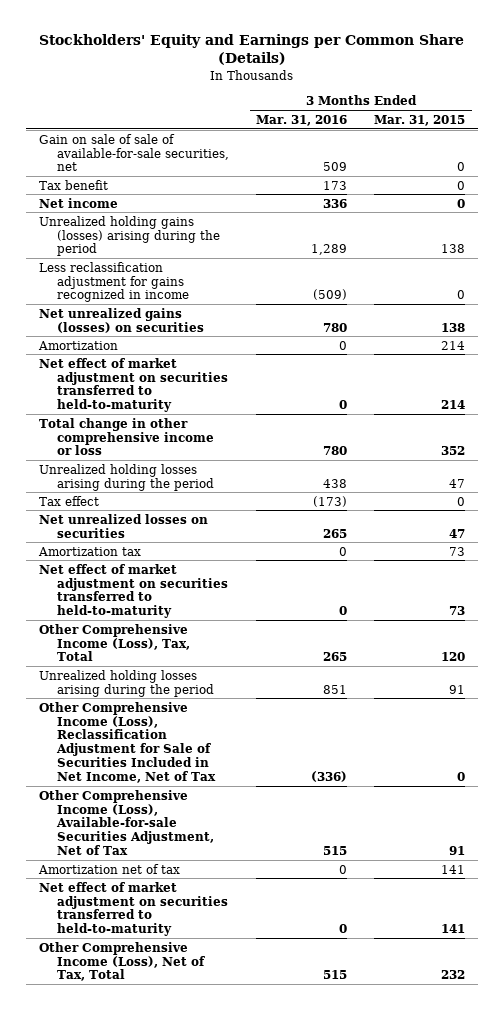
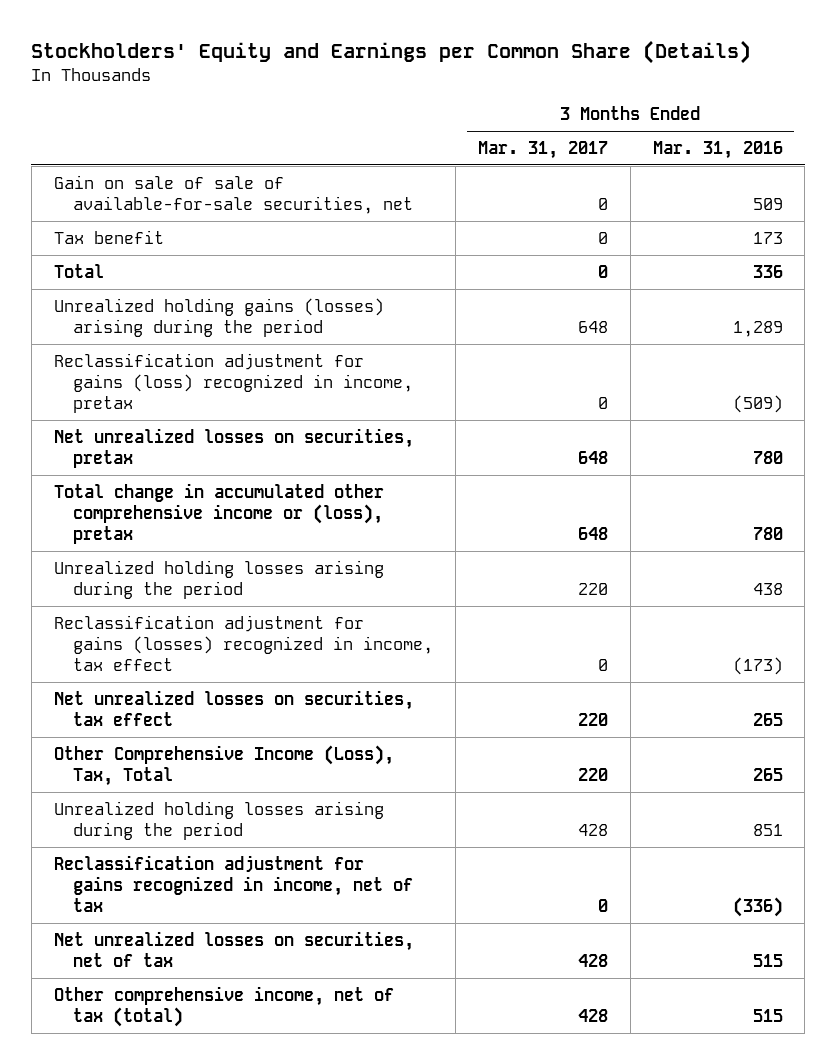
- | 3 Months Ended Mar. 31, 2016 | 3 Months Ended Mar. 31, 2015
+ | 3 Months Ended Mar. 31, 2017 | 3 Months Ended Mar. 31, 2016
- Net income | 336 | 0
+ Total | 0 | 336
- Less reclassification adjustment for gains recognized in income | (509) | 0
- Net unrealized gains (losses) on securities | 780 | 138
- Amortization | 0 | 214
- Net effect of market adjustment on securities transferred to held-to-maturity | 0 | 214
- Total change in other comprehensive income or loss | 780 | 352
+ Reclassification adjustment for gains (loss) recognized in income, pretax | 0 | (509)
+ Net unrealized losses on securities, pretax | 648 | 780
+ Total change in accumulated other comprehensive income or (loss), pretax | 648 | 780
- Tax effect | (173) | 0
- Net unrealized losses on securities | 265 | 47
- Amortization tax | 0 | 73
- Net effect of market adjustment on securities transferred to held-to-maturity | 0 | 73
+ Reclassification adjustment for gains (losses) recognized in income, tax effect | 0 | (173)
+ Net unrealized losses on securities, tax effect | 220 | 265
- Other Comprehensive Income (Loss), Reclassification Adjustment for Sale of Securities Included in Net Income, Net of Tax | (336) | 0
- Other Comprehensive Income (Loss), Available-for-sale Securities Adjustment, Net of Tax | 515 | 91
- Amortization net of tax | 0 | 141
- Net effect of market adjustment on securities transferred to held-to-maturity | 0 | 141
- Other Comprehensive Income (Loss), Net of Tax, Total | 515 | 232
+ Reclassification adjustment for gains recognized in income, net of tax | 0 | (336)
+ Net unrealized losses on securities, net of tax | 428 | 515
+ Other comprehensive income, net of tax (total) | 428 | 515

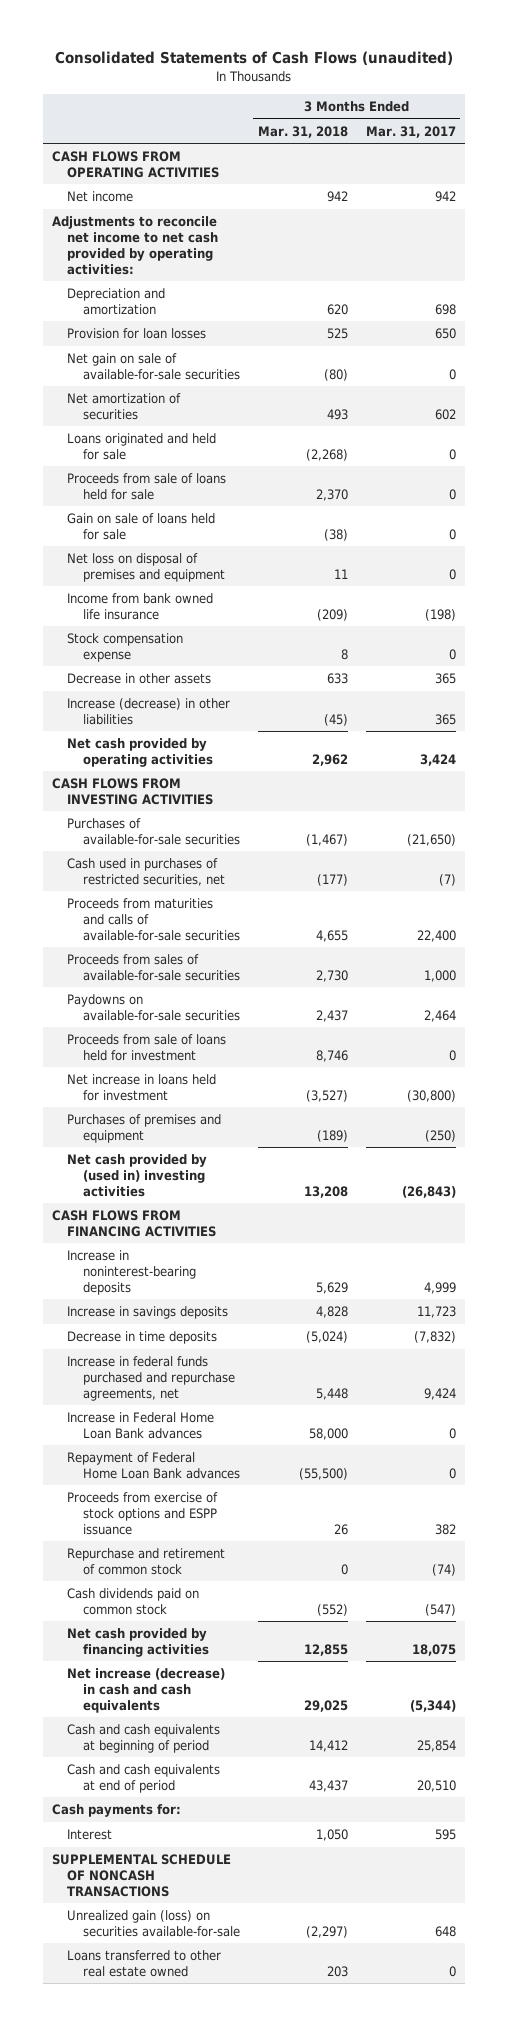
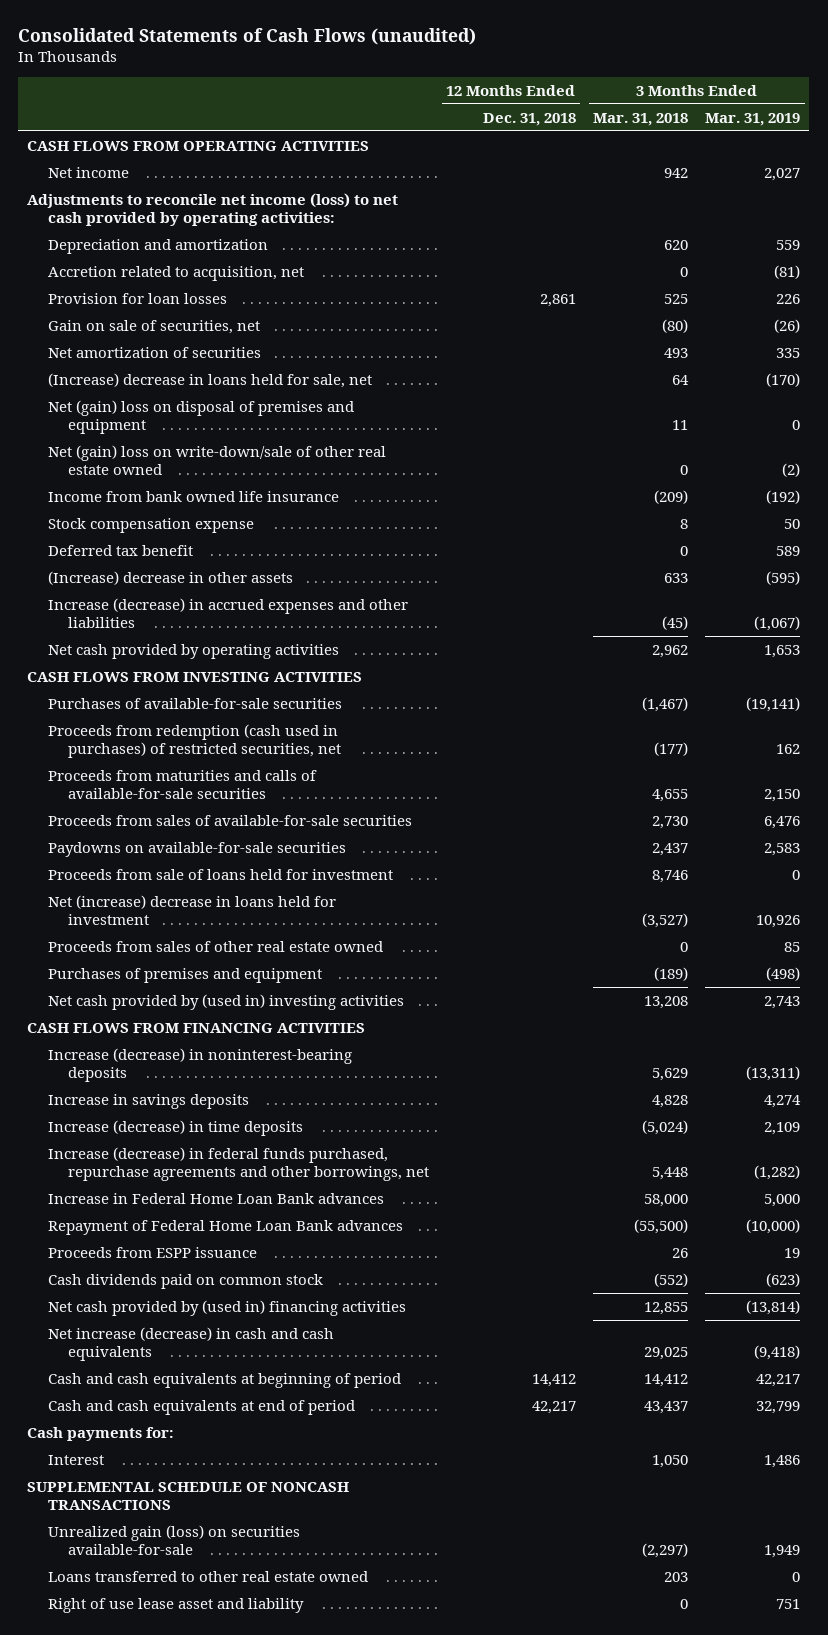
- | 3 Months Ended Mar. 31, 2018 | 3 Months Ended Mar. 31, 2017
+ | 12 Months Ended Dec. 31, 2018 | 3 Months Ended Mar. 31, 2018 | 3 Months Ended Mar. 31, 2019
- Adjustments to reconcile net income to net cash provided by operating activities:
+ Adjustments to reconcile net income (loss) to net cash provided by operating activities:
+ Accretion related to acquisition, net | | 0 | (81)
- Net gain on sale of available-for-sale securities | (80) | 0
+ Gain on sale of securities, net | | (80) | (26)
- Loans originated and held for sale | (2,268) | 0
- Proceeds from sale of loans held for sale | 2,370 | 0
- Gain on sale of loans held for sale | (38) | 0
- Net loss on disposal of premises and equipment | 11 | 0
+ (Increase) decrease in loans held for sale, net | | 64 | (170)
+ Net (gain) loss on disposal of premises and equipment | | 11 | 0
+ Net (gain) loss on write-down/sale of other real estate owned | | 0 | (2)
- Decrease in other assets | 633 | 365
- Increase (decrease) in other liabilities | (45) | 365
+ Deferred tax benefit | | 0 | 589
+ (Increase) decrease in other assets | | 633 | (595)
+ Increase (decrease) in accrued expenses and other liabilities | | (45) | (1,067)
- Cash used in purchases of restricted securities, net | (177) | (7)
+ Proceeds from redemption (cash used in purchases) of restricted securities, net | | (177) | 162
- Net increase in loans held for investment | (3,527) | (30,800)
+ Net (increase) decrease in loans held for investment | | (3,527) | 10,926
+ Proceeds from sales of other real estate owned | | 0 | 85
- Increase in noninterest-bearing deposits | 5,629 | 4,999
+ Increase (decrease) in noninterest-bearing deposits | | 5,629 | (13,311)
- Decrease in time deposits | (5,024) | (7,832)
- Increase in federal funds purchased and repurchase agreements, net | 5,448 | 9,424
+ Increase (decrease) in time deposits | | (5,024) | 2,109
+ Increase (decrease) in federal funds purchased, repurchase agreements and other borrowings, net | | 5,448 | (1,282)
- Proceeds from exercise of stock options and ESPP issuance | 26 | 382
- Repurchase and retirement of common stock | 0 | (74)
+ Proceeds from ESPP issuance | | 26 | 19
- Net cash provided by financing activities | 12,855 | 18,075
+ Net cash provided by (used in) financing activities | | 12,855 | (13,814)
+ Right of use lease asset and liability | | 0 | 751

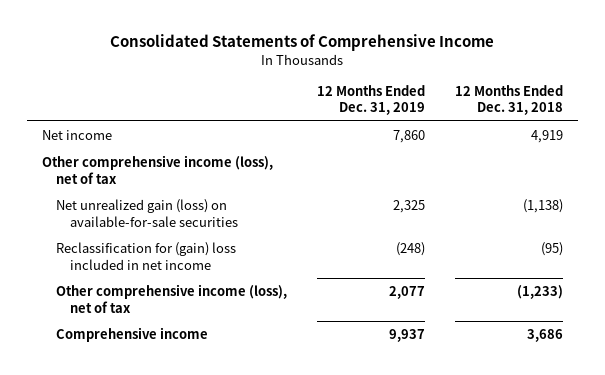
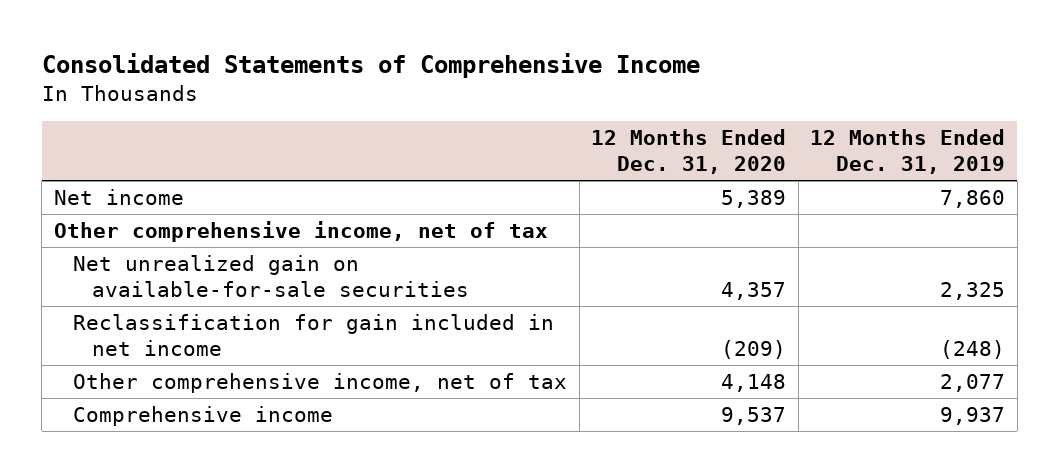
- | 12 Months Ended Dec. 31, 2019 | 12 Months Ended Dec. 31, 2018
+ | 12 Months Ended Dec. 31, 2020 | 12 Months Ended Dec. 31, 2019
- Other comprehensive income (loss), net of tax
- Net unrealized gain (loss) on available-for-sale securities | 2,325 | (1,138)
- Reclassification for (gain) loss included in net income | (248) | (95)
- Other comprehensive income (loss), net of tax | 2,077 | (1,233)
+ Other comprehensive income, net of tax
+ Net unrealized gain on available-for-sale securities | 4,357 | 2,325
+ Reclassification for gain included in net income | (209) | (248)
+ Other comprehensive income, net of tax | 4,148 | 2,077

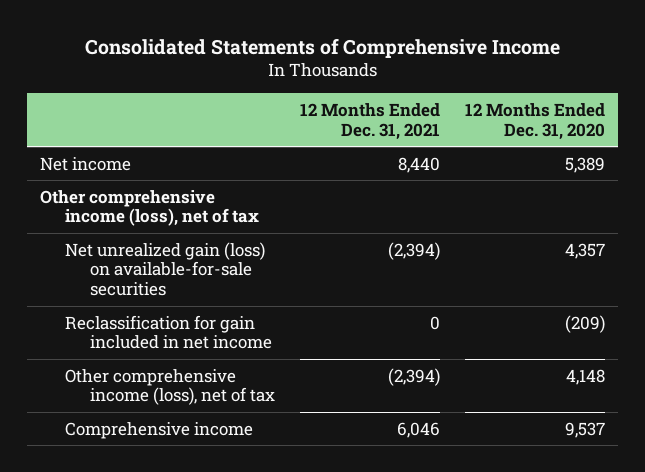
- | 12 Months Ended Dec. 31, 2020 | 12 Months Ended Dec. 31, 2019
+ | 12 Months Ended Dec. 31, 2021 | 12 Months Ended Dec. 31, 2020
- Other comprehensive income, net of tax
- Net unrealized gain on available-for-sale securities | 4,357 | 2,325
+ Other comprehensive income (loss), net of tax
+ Net unrealized gain (loss) on available-for-sale securities | (2,394) | 4,357
- Other comprehensive income, net of tax | 4,148 | 2,077
+ Other comprehensive income (loss), net of tax | (2,394) | 4,148

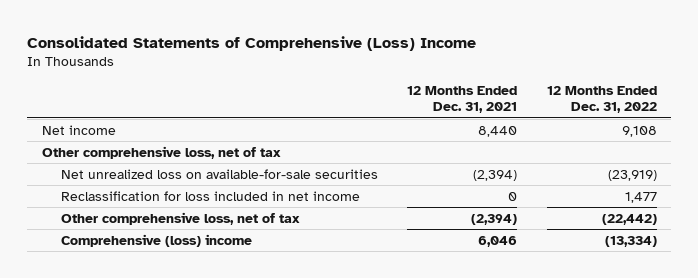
- Consolidated Statements of Comprehensive Income
+ Consolidated Statements of Comprehensive (Loss) Income
- | 12 Months Ended Dec. 31, 2021 | 12 Months Ended Dec. 31, 2020
+ | 12 Months Ended Dec. 31, 2021 | 12 Months Ended Dec. 31, 2022
- Other comprehensive income (loss), net of tax
- Net unrealized gain (loss) on available-for-sale securities | (2,394) | 4,357
- Reclassification for gain included in net income | 0 | (209)
- Other comprehensive income (loss), net of tax | (2,394) | 4,148
- Comprehensive income | 6,046 | 9,537
+ Other comprehensive loss, net of tax
+ Net unrealized loss on available-for-sale securities | (2,394) | (23,919)
+ Reclassification for loss included in net income | 0 | 1,477
+ Other comprehensive loss, net of tax | (2,394) | (22,442)
+ Comprehensive (loss) income | 6,046 | (13,334)

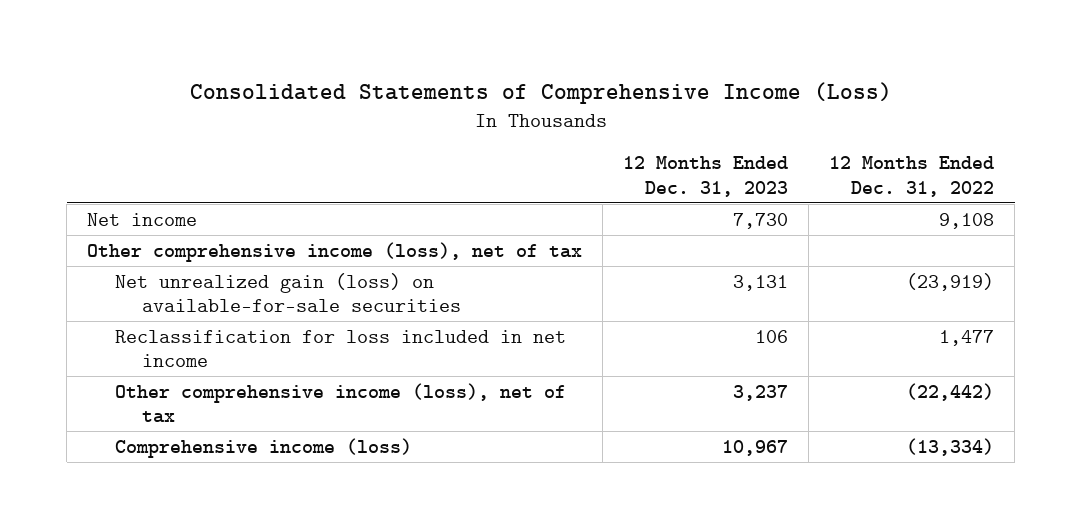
- Consolidated Statements of Comprehensive (Loss) Income
+ Consolidated Statements of Comprehensive Income (Loss)
- | 12 Months Ended Dec. 31, 2021 | 12 Months Ended Dec. 31, 2022
+ | 12 Months Ended Dec. 31, 2023 | 12 Months Ended Dec. 31, 2022
- Other comprehensive loss, net of tax
- Net unrealized loss on available-for-sale securities | (2,394) | (23,919)
+ Other comprehensive income (loss), net of tax
+ Net unrealized gain (loss) on available-for-sale securities | 3,131 | (23,919)
- Other comprehensive loss, net of tax | (2,394) | (22,442)
- Comprehensive (loss) income | 6,046 | (13,334)
+ Other comprehensive income (loss), net of tax | 3,237 | (22,442)
+ Comprehensive income (loss) | 10,967 | (13,334)

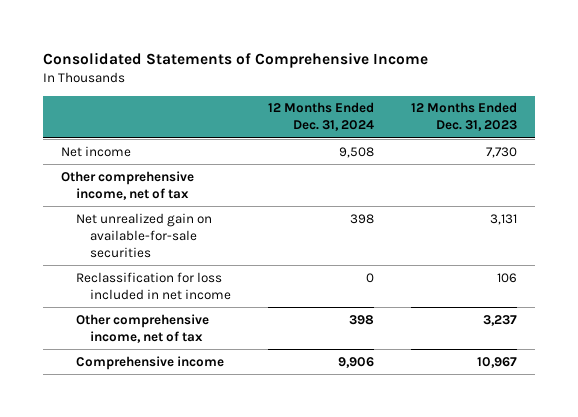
- Consolidated Statements of Comprehensive Income (Loss)
+ Consolidated Statements of Comprehensive Income
- | 12 Months Ended Dec. 31, 2023 | 12 Months Ended Dec. 31, 2022
+ | 12 Months Ended Dec. 31, 2024 | 12 Months Ended Dec. 31, 2023
- Other comprehensive income (loss), net of tax
- Net unrealized gain (loss) on available-for-sale securities | 3,131 | (23,919)
+ Other comprehensive income, net of tax
+ Net unrealized gain on available-for-sale securities | 398 | 3,131
- Other comprehensive income (loss), net of tax | 3,237 | (22,442)
- Comprehensive income (loss) | 10,967 | (13,334)
+ Other comprehensive income, net of tax | 398 | 3,237
+ Comprehensive income | 9,906 | 10,967

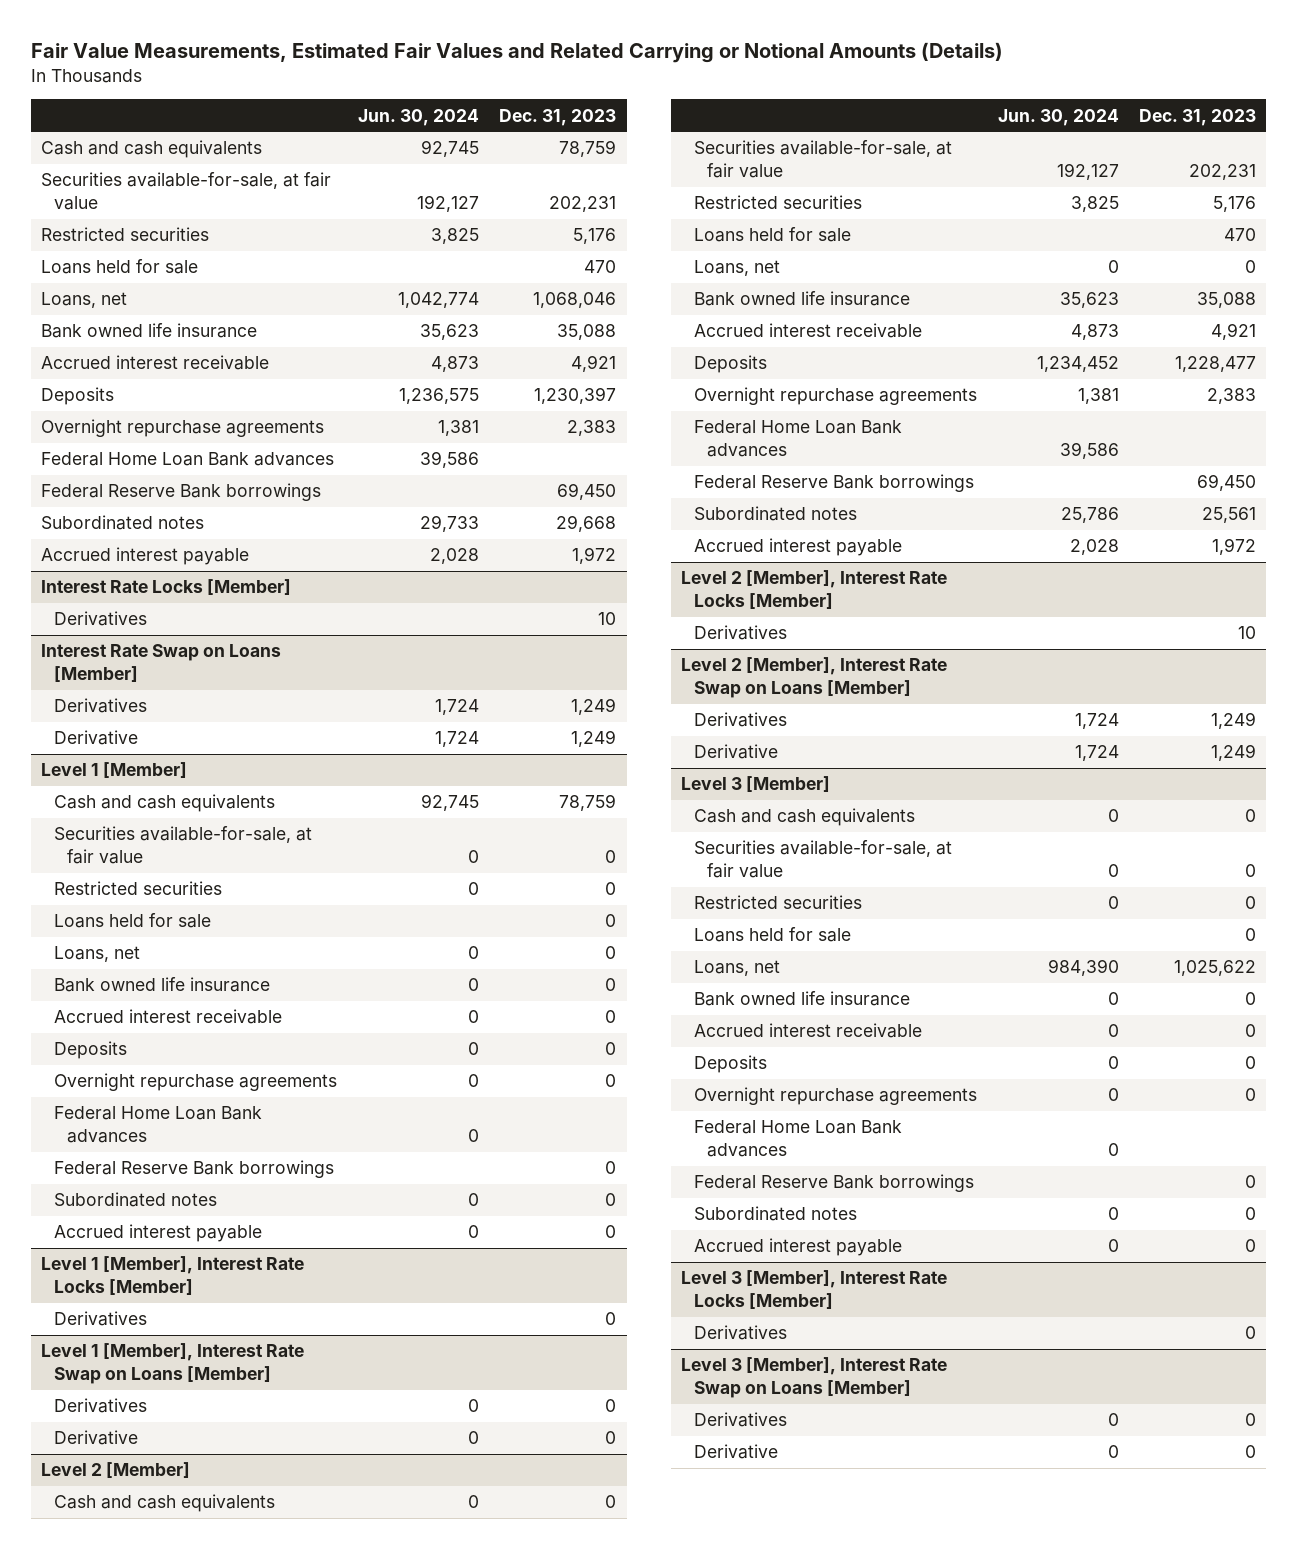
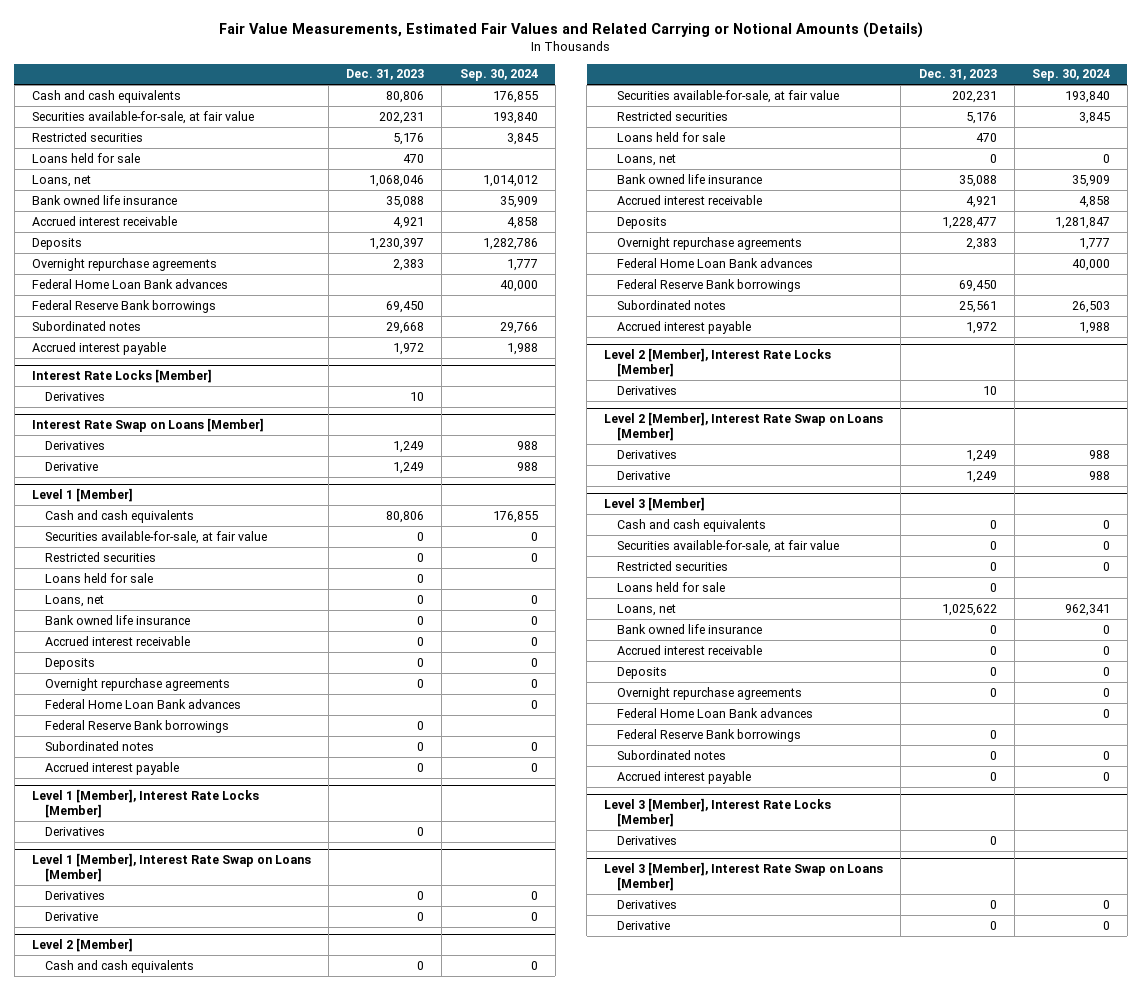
- | Jun. 30, 2024 | Dec. 31, 2023
+ | Dec. 31, 2023 | Sep. 30, 2024
- Cash and cash equivalents | 92,745 | 78,759
+ Cash and cash equivalents | 80,806 | 176,855
@ Level 1 [Member]
- Cash and cash equivalents | 92,745 | 78,759
+ Cash and cash equivalents | 80,806 | 176,855

